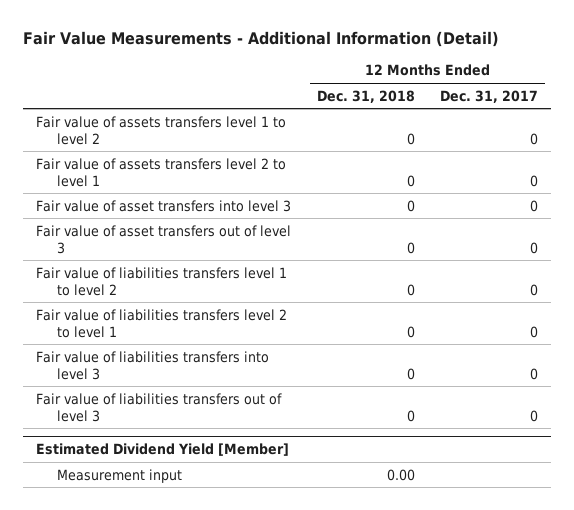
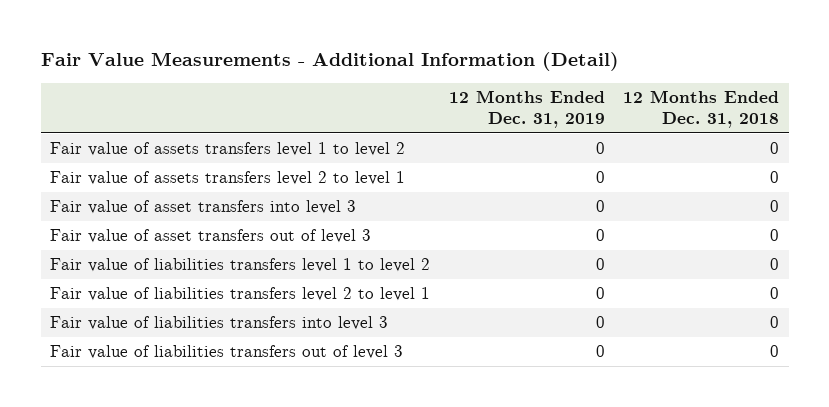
- | 12 Months Ended Dec. 31, 2018 | 12 Months Ended Dec. 31, 2017
+ | 12 Months Ended Dec. 31, 2019 | 12 Months Ended Dec. 31, 2018
- Estimated Dividend Yield [Member]
- Measurement input | 0.00 |

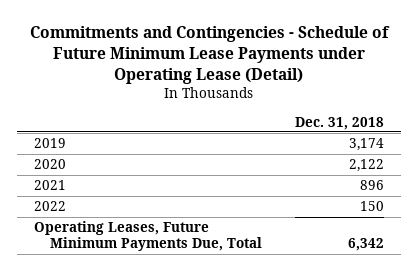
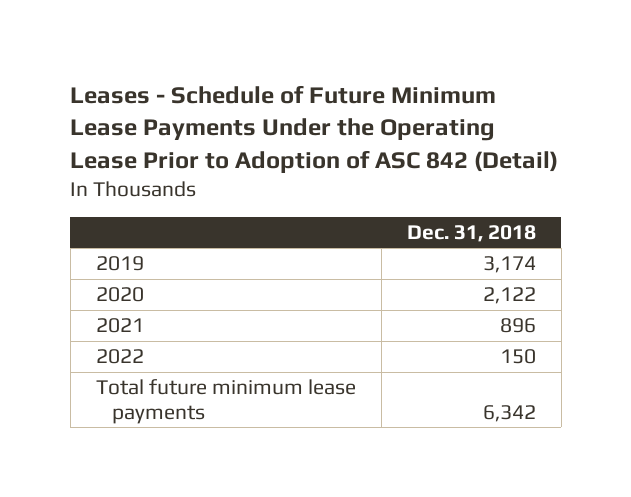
- Commitments and Contingencies - Schedule of Future Minimum Lease Payments under Operating Lease (Detail)
+ Leases - Schedule of Future Minimum Lease Payments Under the Operating Lease Prior to Adoption of ASC 842 (Detail)
- Operating Leases, Future Minimum Payments Due, Total | 6,342
+ Total future minimum lease payments | 6,342

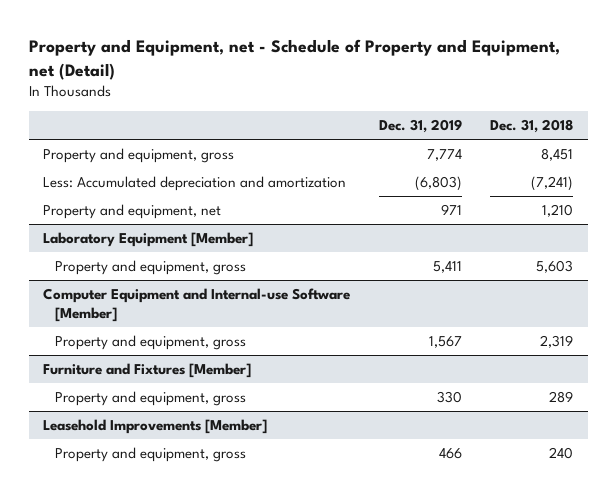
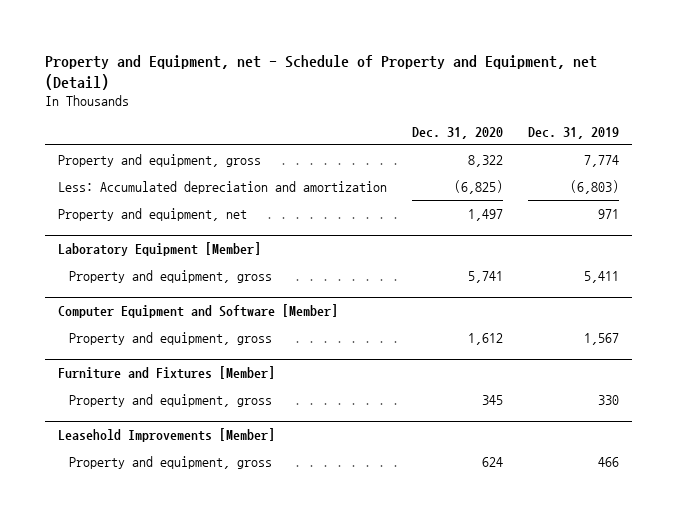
- | Dec. 31, 2019 | Dec. 31, 2018
+ | Dec. 31, 2020 | Dec. 31, 2019
- Computer Equipment and Internal-use Software [Member]
+ Computer Equipment and Software [Member]

